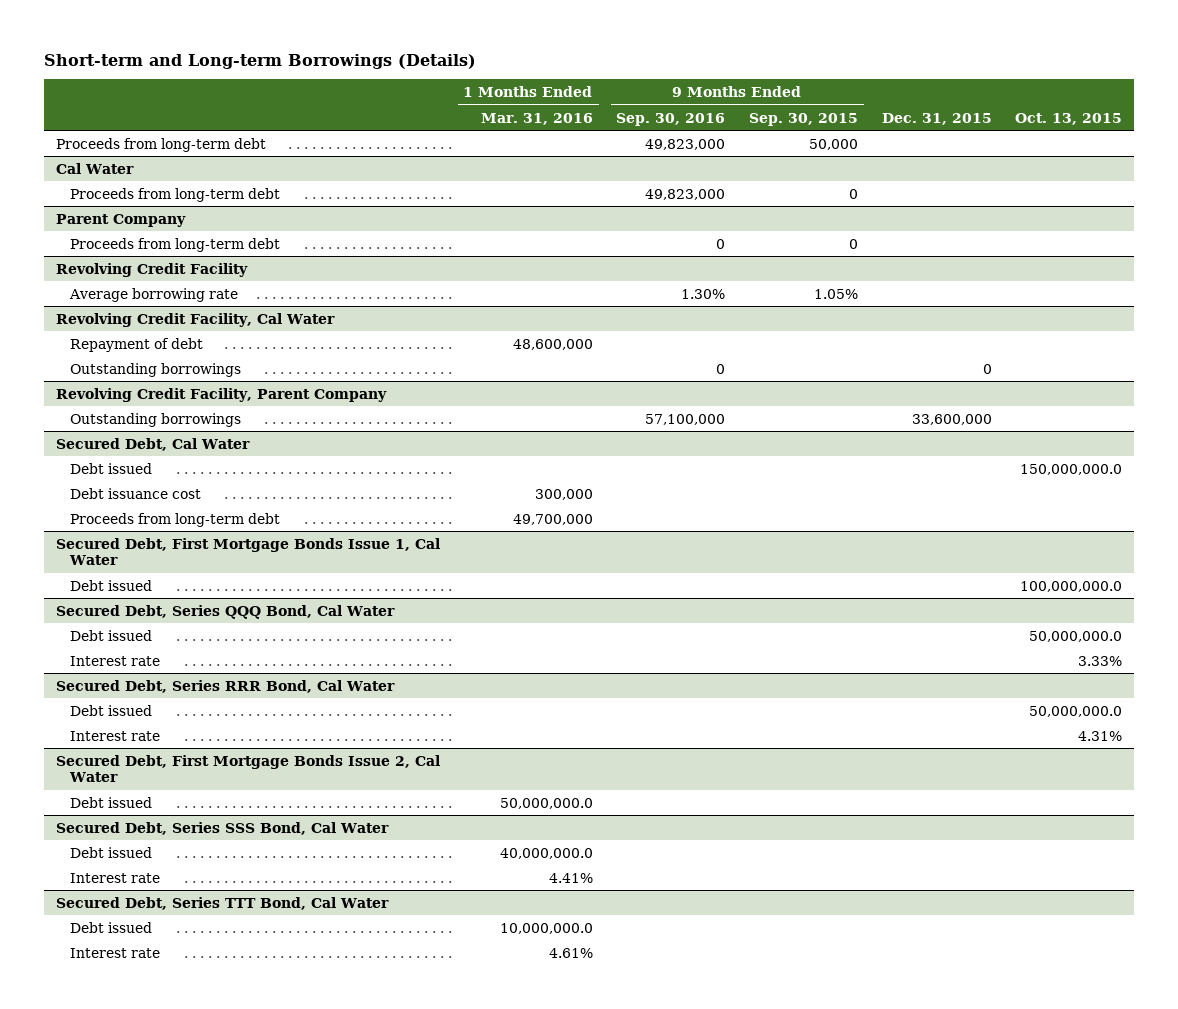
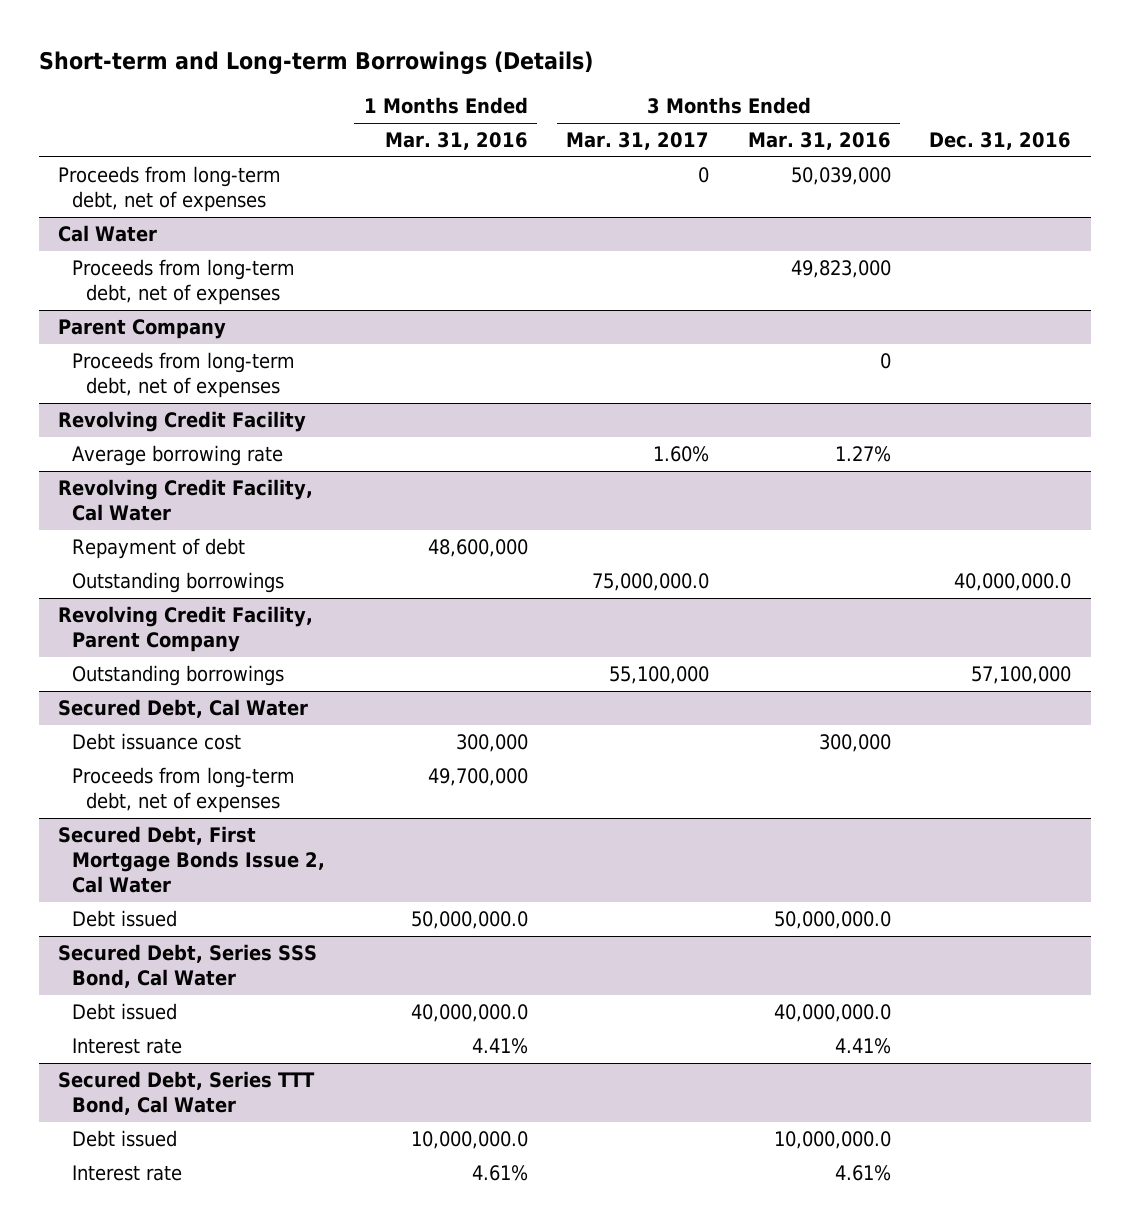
- | 1 Months Ended Mar. 31, 2016 | 9 Months Ended Sep. 30, 2016 | 9 Months Ended Sep. 30, 2015 | Dec. 31, 2015 | Oct. 13, 2015
+ | 1 Months Ended Mar. 31, 2016 | 3 Months Ended Mar. 31, 2017 | 3 Months Ended Mar. 31, 2016 | Dec. 31, 2016
- Proceeds from long-term debt | | 49,823,000 | 50,000 | |
+ Proceeds from long-term debt, net of expenses | | 0 | 50,039,000 |
@ Cal Water
- Proceeds from long-term debt | | 49,823,000 | 0 | |
+ Proceeds from long-term debt, net of expenses | | | 49,823,000 |
@ Parent Company
- Proceeds from long-term debt | | 0 | 0 | |
+ Proceeds from long-term debt, net of expenses | | | 0 |
@ Secured Debt, Cal Water
- Debt issued | | | | | 150,000,000.0
- Proceeds from long-term debt | 49,700,000 | | | |
- Secured Debt, First Mortgage Bonds Issue 1, Cal Water
- Debt issued | | | | | 100,000,000.0
- Secured Debt, Series QQQ Bond, Cal Water
- Debt issued | | | | | 50,000,000.0
- Interest rate | | | | | 3.33%
- Secured Debt, Series RRR Bond, Cal Water
- Debt issued | | | | | 50,000,000.0
- Interest rate | | | | | 4.31%
@ Secured Debt, Cal Water
+ Proceeds from long-term debt, net of expenses | 49,700,000 | | |

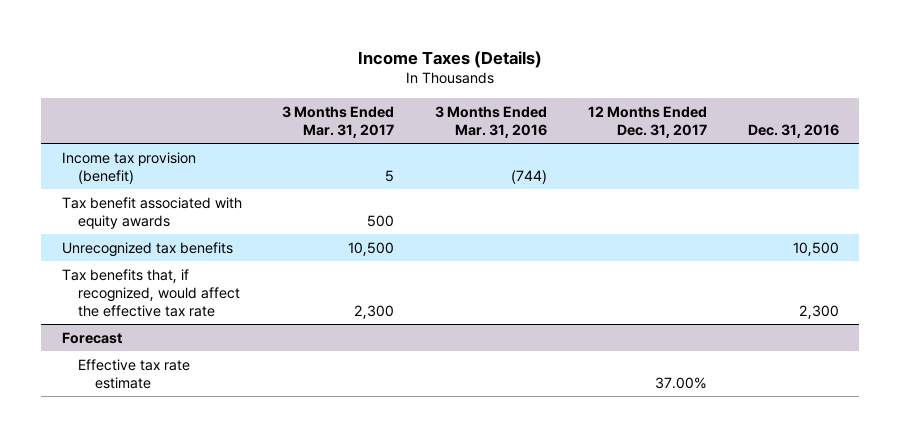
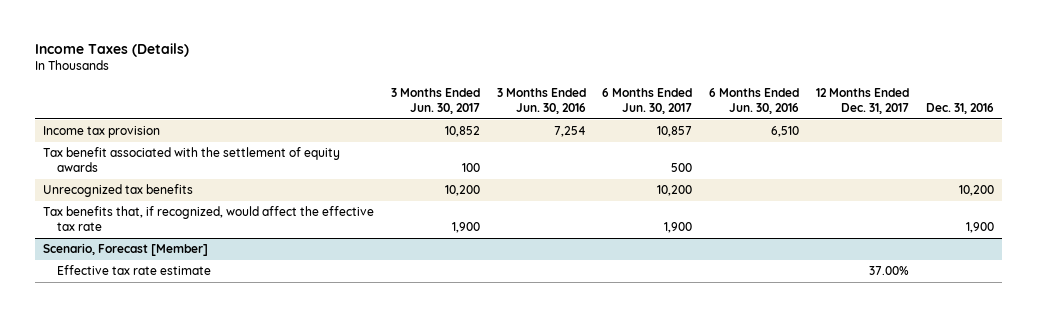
- | 3 Months Ended Mar. 31, 2017 | 3 Months Ended Mar. 31, 2016 | 12 Months Ended Dec. 31, 2017 | Dec. 31, 2016
+ | 3 Months Ended Jun. 30, 2017 | 3 Months Ended Jun. 30, 2016 | 6 Months Ended Jun. 30, 2017 | 6 Months Ended Jun. 30, 2016 | 12 Months Ended Dec. 31, 2017 | Dec. 31, 2016
- Income tax provision (benefit) | 5 | (744) | |
- Tax benefit associated with equity awards | 500 | | |
- Unrecognized tax benefits | 10,500 | | | 10,500
- Tax benefits that, if recognized, would affect the effective tax rate | 2,300 | | | 2,300
- Forecast
+ Income tax provision | 10,852 | 7,254 | 10,857 | 6,510 | |
+ Tax benefit associated with the settlement of equity awards | 100 | | 500 | | |
+ Unrecognized tax benefits | 10,200 | | 10,200 | | | 10,200
+ Tax benefits that, if recognized, would affect the effective tax rate | 1,900 | | 1,900 | | | 1,900
+ Scenario, Forecast [Member]

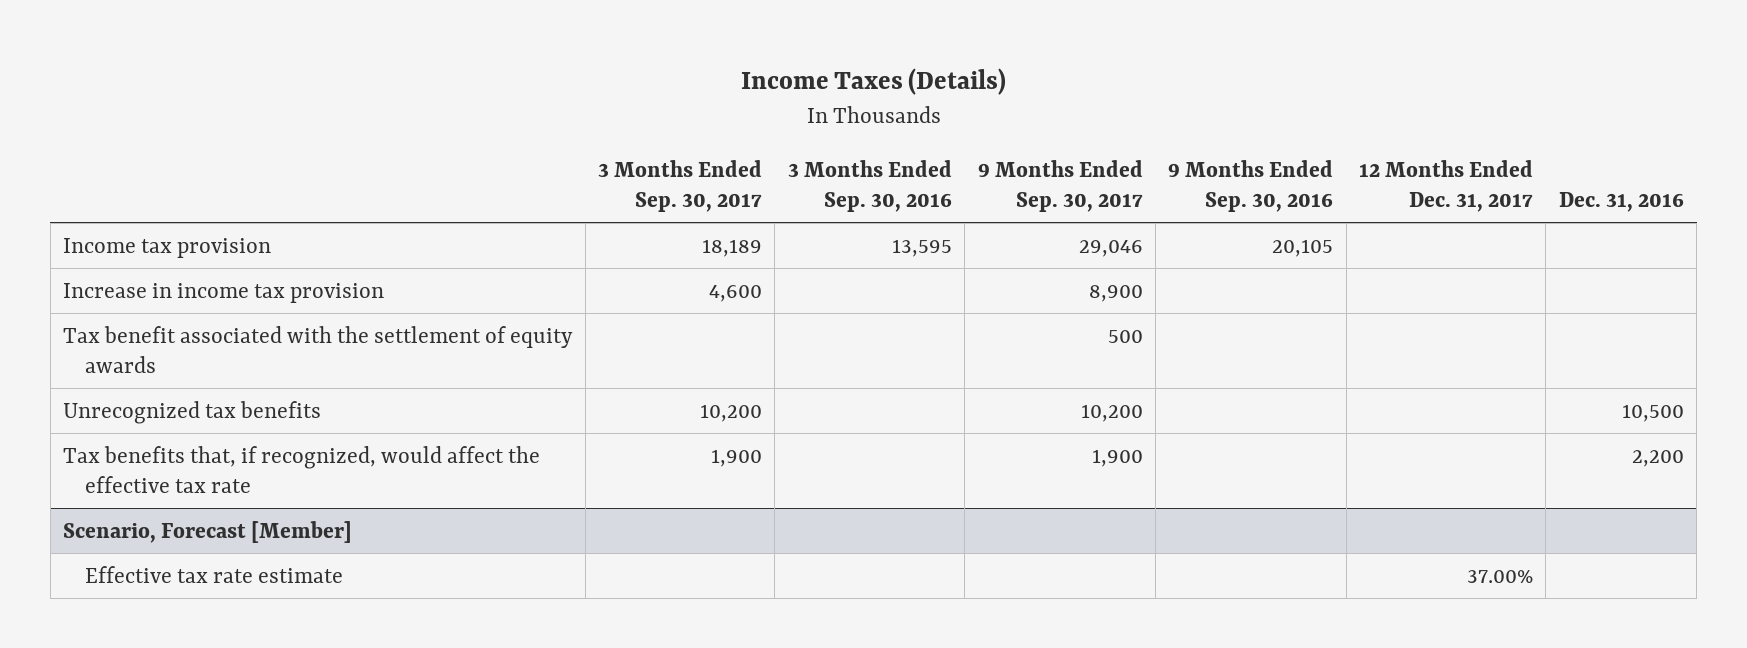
- | 3 Months Ended Jun. 30, 2017 | 3 Months Ended Jun. 30, 2016 | 6 Months Ended Jun. 30, 2017 | 6 Months Ended Jun. 30, 2016 | 12 Months Ended Dec. 31, 2017 | Dec. 31, 2016
+ | 3 Months Ended Sep. 30, 2017 | 3 Months Ended Sep. 30, 2016 | 9 Months Ended Sep. 30, 2017 | 9 Months Ended Sep. 30, 2016 | 12 Months Ended Dec. 31, 2017 | Dec. 31, 2016
+ Increase in income tax provision | 4,600 | | 8,900 | | |
- Unrecognized tax benefits | 10,200 | | 10,200 | | | 10,200
- Tax benefits that, if recognized, would affect the effective tax rate | 1,900 | | 1,900 | | | 1,900
+ Unrecognized tax benefits | 10,200 | | 10,200 | | | 10,500
+ Tax benefits that, if recognized, would affect the effective tax rate | 1,900 | | 1,900 | | | 2,200

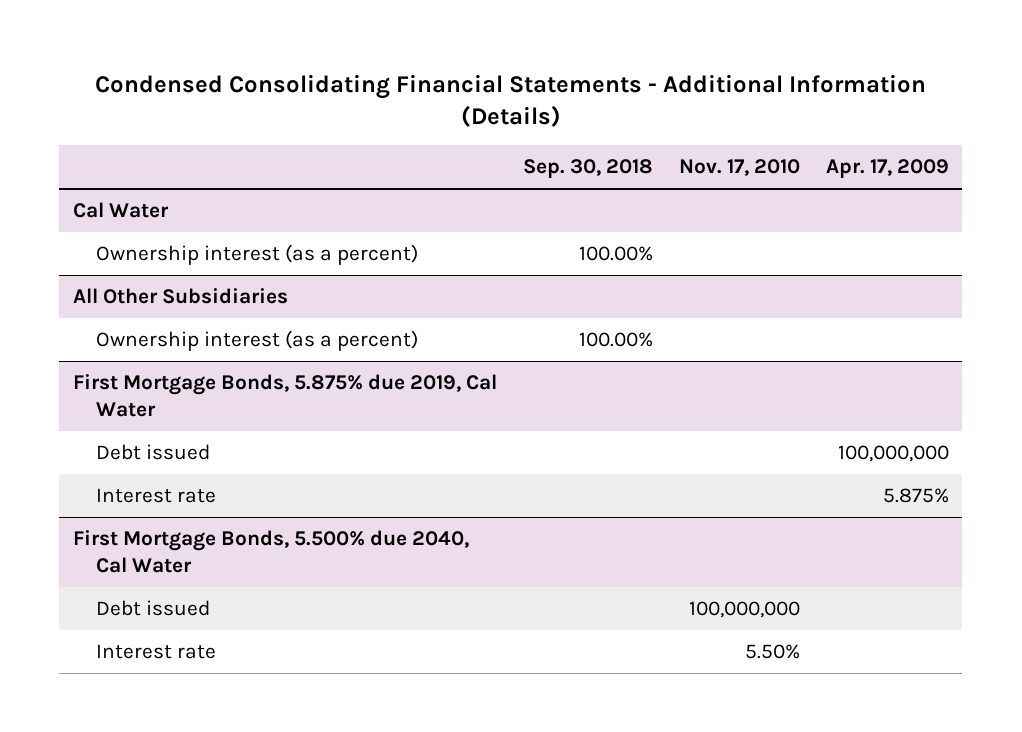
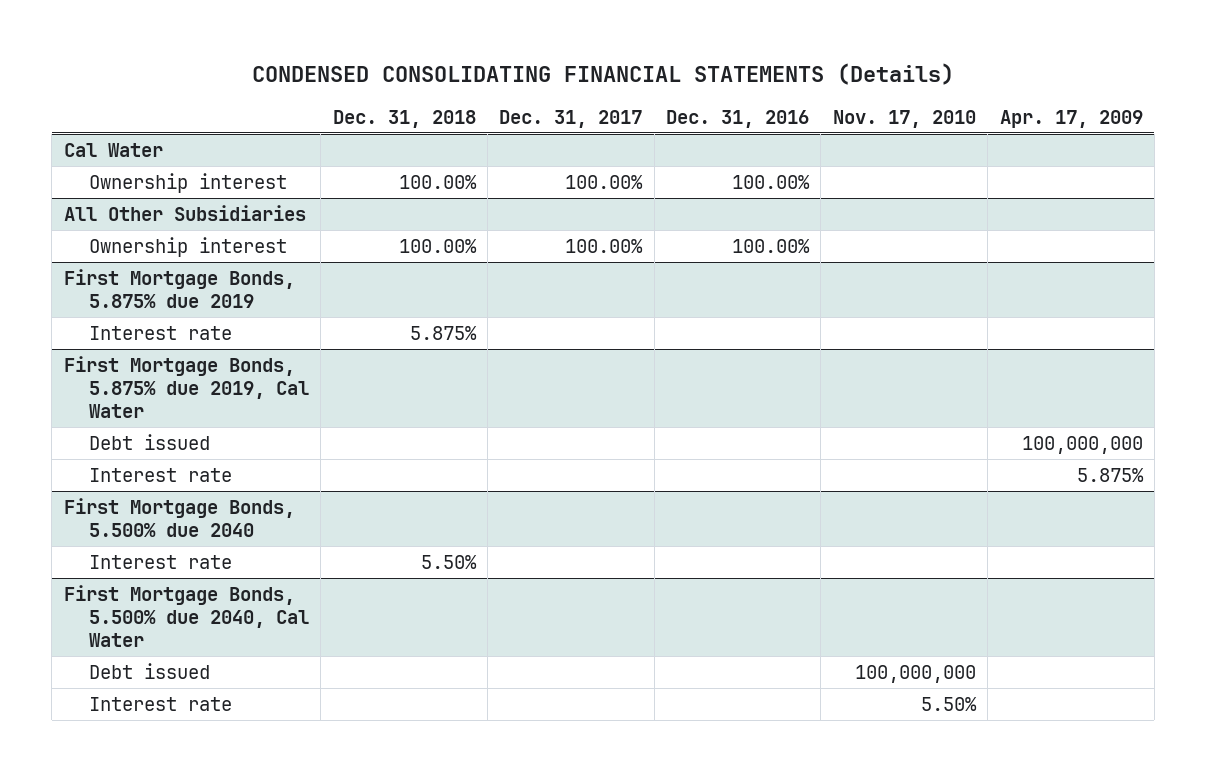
- Condensed Consolidating Financial Statements - Additional Information (Details)
+ CONDENSED CONSOLIDATING FINANCIAL STATEMENTS (Details)
- | Sep. 30, 2018 | Nov. 17, 2010 | Apr. 17, 2009
+ | Dec. 31, 2018 | Dec. 31, 2017 | Dec. 31, 2016 | Nov. 17, 2010 | Apr. 17, 2009
@ Cal Water
- Ownership interest (as a percent) | 100.00% | |
+ Ownership interest | 100.00% | 100.00% | 100.00% | |
@ All Other Subsidiaries
- Ownership interest (as a percent) | 100.00% | |
+ Ownership interest | 100.00% | 100.00% | 100.00% | |
+ First Mortgage Bonds, 5.875% due 2019
+ Interest rate | 5.875% | | | |
+ First Mortgage Bonds, 5.500% due 2040
+ Interest rate | 5.50% | | | |

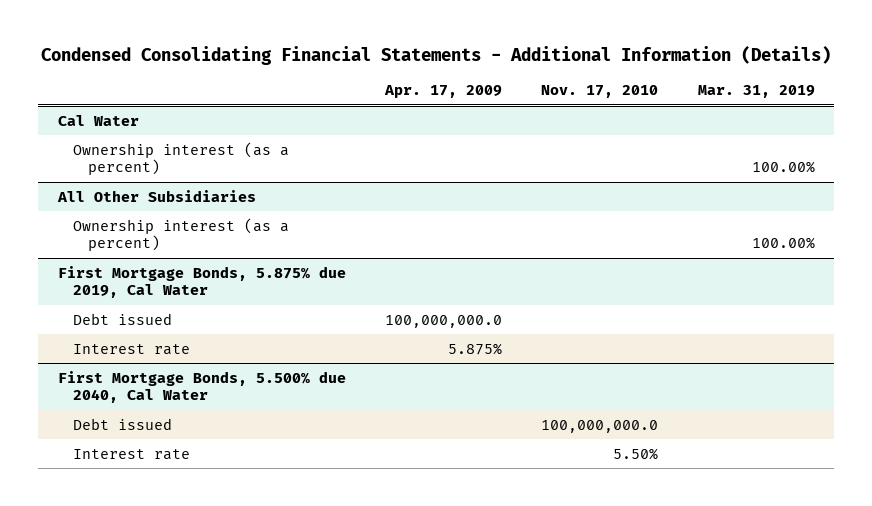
- CONDENSED CONSOLIDATING FINANCIAL STATEMENTS (Details)
+ Condensed Consolidating Financial Statements - Additional Information (Details)
- | Dec. 31, 2018 | Dec. 31, 2017 | Dec. 31, 2016 | Nov. 17, 2010 | Apr. 17, 2009
+ | Apr. 17, 2009 | Nov. 17, 2010 | Mar. 31, 2019
@ Cal Water
- Ownership interest | 100.00% | 100.00% | 100.00% | |
+ Ownership interest (as a percent) | | | 100.00%
@ All Other Subsidiaries
- Ownership interest | 100.00% | 100.00% | 100.00% | |
- First Mortgage Bonds, 5.875% due 2019
- Interest rate | 5.875% | | | |
@ All Other Subsidiaries
+ Ownership interest (as a percent) | | | 100.00%
@ First Mortgage Bonds, 5.875% due 2019, Cal Water
- Debt issued | | | | | 100,000,000
+ Debt issued | 100,000,000.0 | |
- First Mortgage Bonds, 5.500% due 2040
- Interest rate | 5.50% | | | |
@ First Mortgage Bonds, 5.500% due 2040, Cal Water
- Debt issued | | | | 100,000,000 |
+ Debt issued | | 100,000,000.0 |

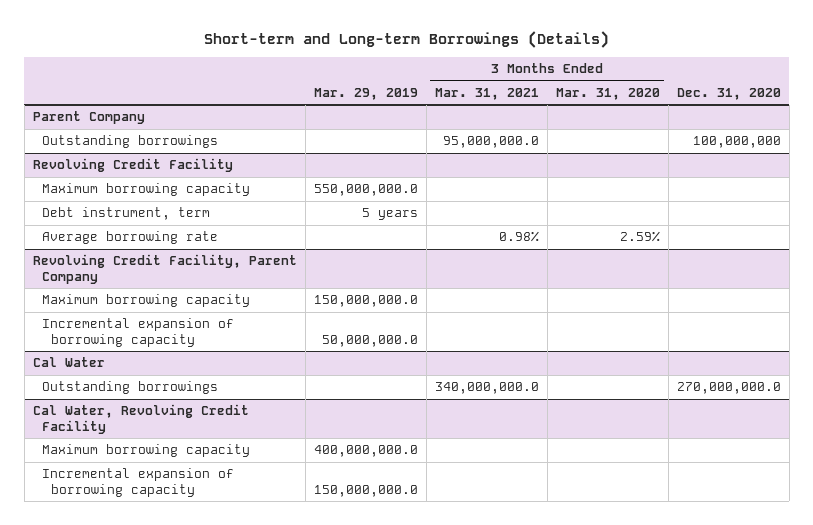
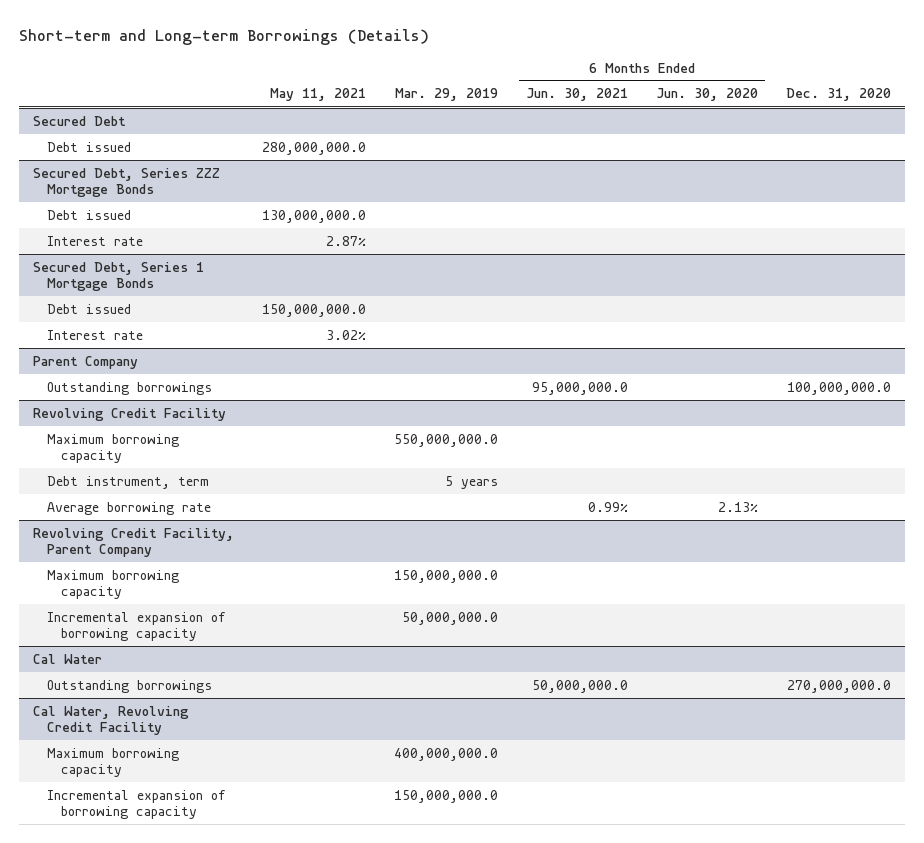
- | Mar. 29, 2019 | 3 Months Ended Mar. 31, 2021 | 3 Months Ended Mar. 31, 2020 | Dec. 31, 2020
+ | May 11, 2021 | Mar. 29, 2019 | 6 Months Ended Jun. 30, 2021 | 6 Months Ended Jun. 30, 2020 | Dec. 31, 2020
+ Secured Debt
+ Debt issued | 280,000,000.0 | | | |
+ Secured Debt, Series ZZZ Mortgage Bonds
+ Debt issued | 130,000,000.0 | | | |
+ Interest rate | 2.87% | | | |
+ Secured Debt, Series 1 Mortgage Bonds
+ Debt issued | 150,000,000.0 | | | |
+ Interest rate | 3.02% | | | |
@ Parent Company
- Outstanding borrowings | | 95,000,000.0 | | 100,000,000
+ Outstanding borrowings | | | 95,000,000.0 | | 100,000,000.0

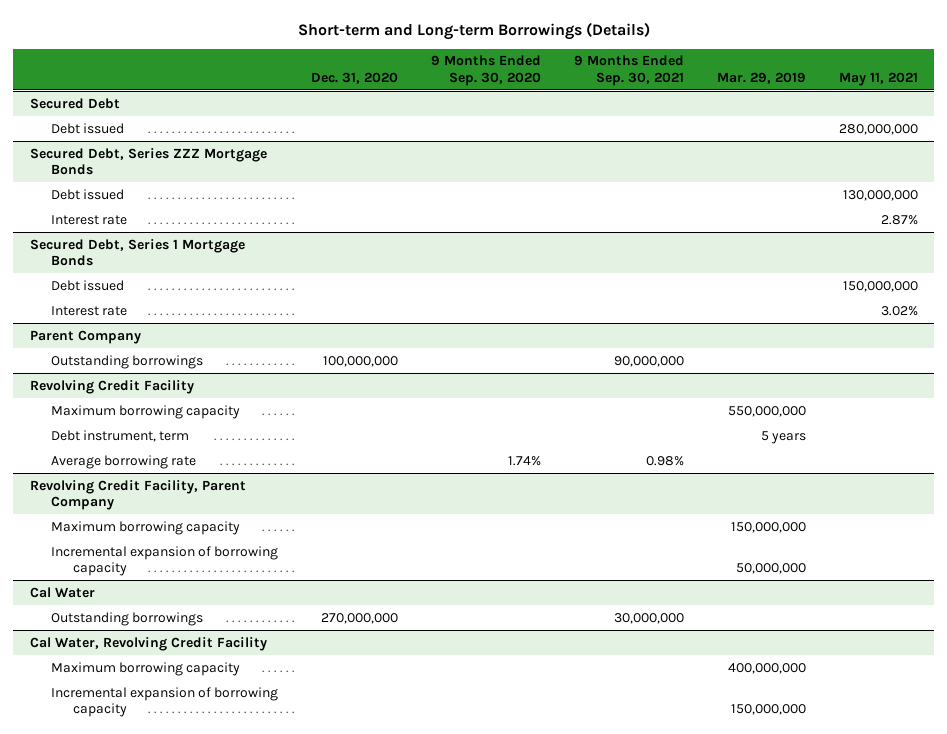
- | May 11, 2021 | Mar. 29, 2019 | 6 Months Ended Jun. 30, 2021 | 6 Months Ended Jun. 30, 2020 | Dec. 31, 2020
+ | Dec. 31, 2020 | 9 Months Ended Sep. 30, 2020 | 9 Months Ended Sep. 30, 2021 | Mar. 29, 2019 | May 11, 2021
@ Secured Debt
- Debt issued | 280,000,000.0 | | | |
+ Debt issued | | | | | 280,000,000
@ Secured Debt, Series ZZZ Mortgage Bonds
- Debt issued | 130,000,000.0 | | | |
+ Debt issued | | | | | 130,000,000
@ Secured Debt, Series 1 Mortgage Bonds
- Debt issued | 150,000,000.0 | | | |
+ Debt issued | | | | | 150,000,000
@ Parent Company
- Outstanding borrowings | | | 95,000,000.0 | | 100,000,000.0
+ Outstanding borrowings | 100,000,000 | | 90,000,000 | |
@ Revolving Credit Facility
- Maximum borrowing capacity | | 550,000,000.0 | | |
+ Maximum borrowing capacity | | | | 550,000,000 |
@ Revolving Credit Facility, Parent Company
- Maximum borrowing capacity | | 150,000,000.0 | | |
- Incremental expansion of borrowing capacity | | 50,000,000.0 | | |
+ Maximum borrowing capacity | | | | 150,000,000 |
+ Incremental expansion of borrowing capacity | | | | 50,000,000 |
@ Cal Water
- Outstanding borrowings | | | 50,000,000.0 | | 270,000,000.0
+ Outstanding borrowings | 270,000,000 | | 30,000,000 | |
@ Cal Water, Revolving Credit Facility
- Maximum borrowing capacity | | 400,000,000.0 | | |
- Incremental expansion of borrowing capacity | | 150,000,000.0 | | |
+ Maximum borrowing capacity | | | | 400,000,000 |
+ Incremental expansion of borrowing capacity | | | | 150,000,000 |

